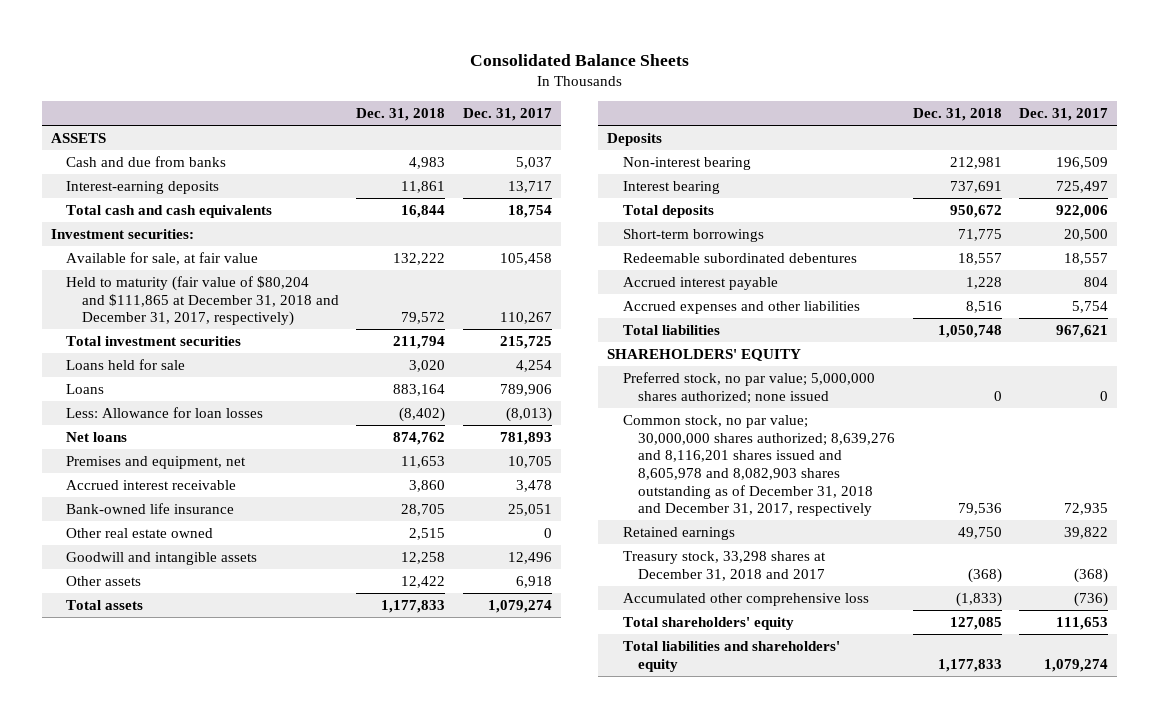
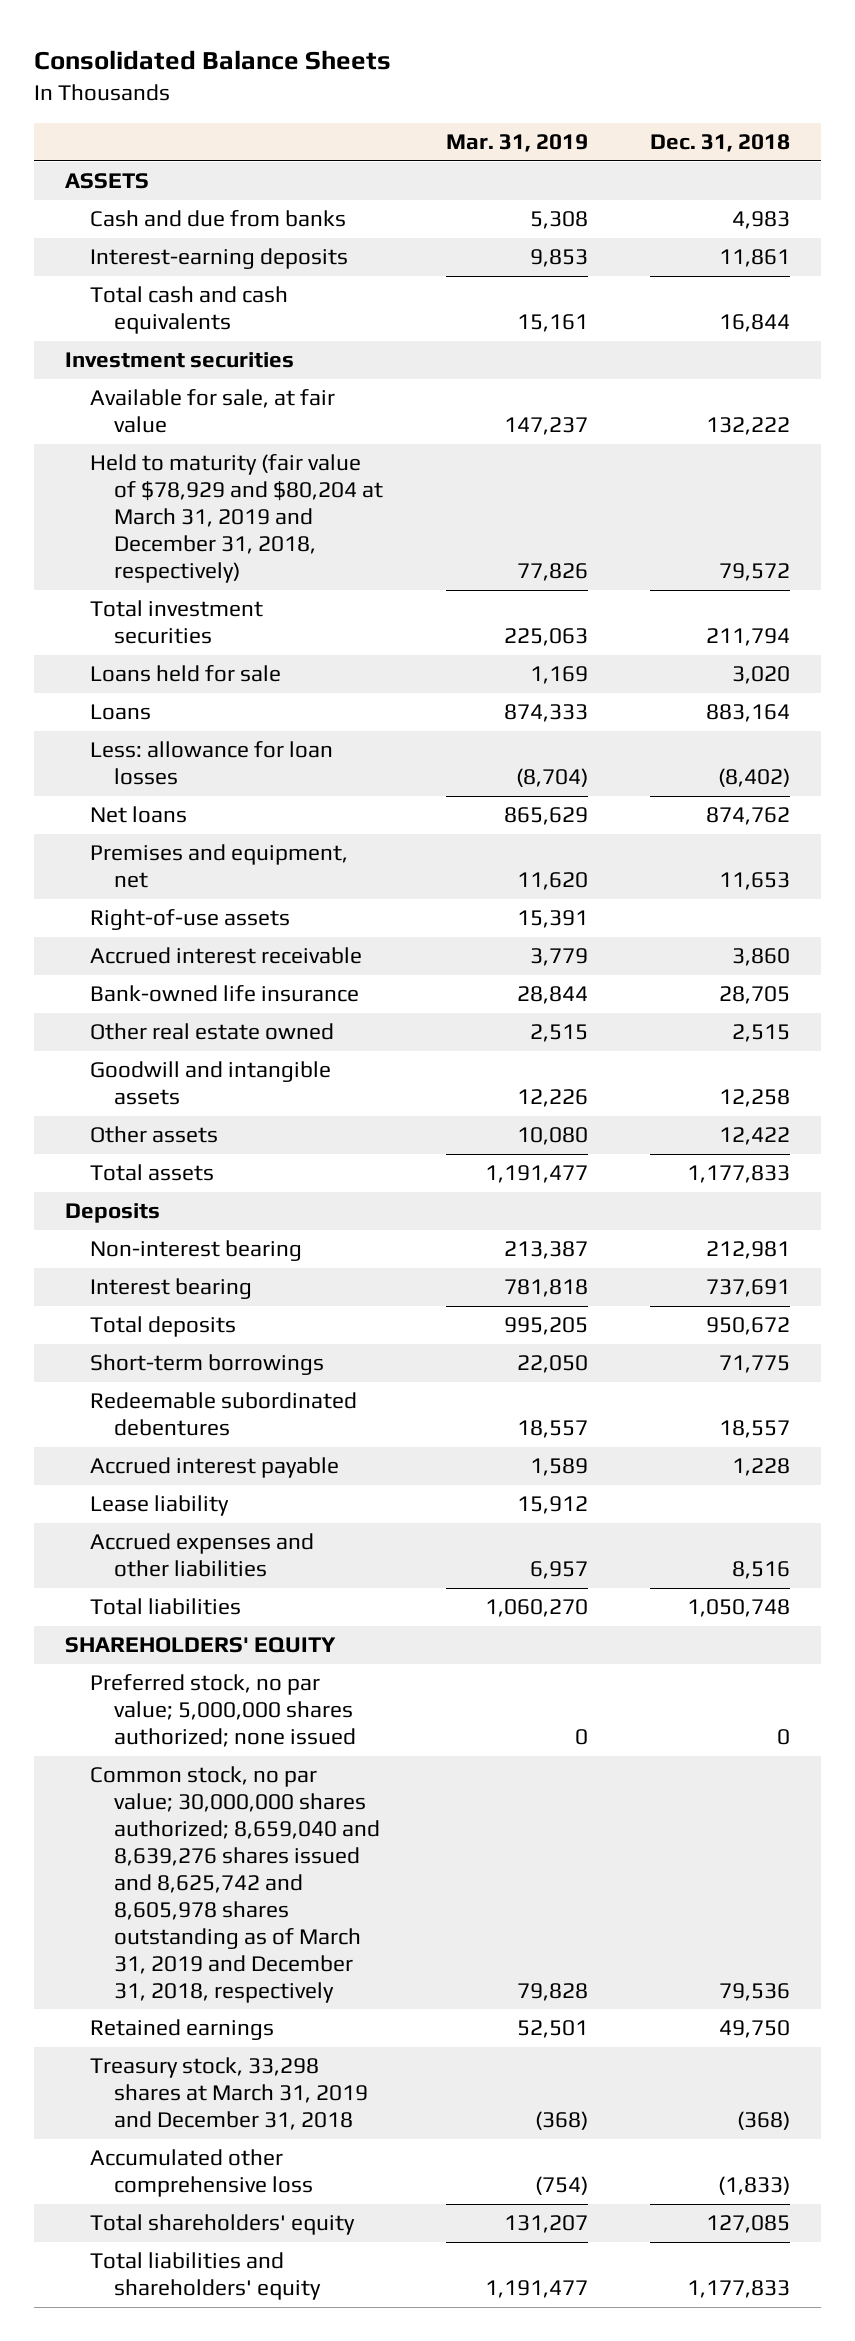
- | Dec. 31, 2018 | Dec. 31, 2017
+ | Mar. 31, 2019 | Dec. 31, 2018
- Investment securities:
+ Investment securities
- Held to maturity (fair value of $80,204 and $111,865 at December 31, 2018 and December 31, 2017, respectively) | 79,572 | 110,267
+ Held to maturity (fair value of $78,929 and $80,204 at March 31, 2019 and December 31, 2018, respectively) | 77,826 | 79,572
- Less: Allowance for loan losses | (8,402) | (8,013)
+ Less: allowance for loan losses | (8,704) | (8,402)
+ Right-of-use assets | 15,391 |
+ Lease liability | 15,912 |
- Common stock, no par value; 30,000,000 shares authorized; 8,639,276 and 8,116,201 shares issued and 8,605,978 and 8,082,903 shares outstanding as of December 31, 2018 and December 31, 2017, respectively | 79,536 | 72,935
+ Common stock, no par value; 30,000,000 shares authorized; 8,659,040 and 8,639,276 shares issued and 8,625,742 and 8,605,978 shares outstanding as of March 31, 2019 and December 31, 2018, respectively | 79,828 | 79,536
- Treasury stock, 33,298 shares at December 31, 2018 and 2017 | (368) | (368)
+ Treasury stock, 33,298 shares at March 31, 2019 and December 31, 2018 | (368) | (368)

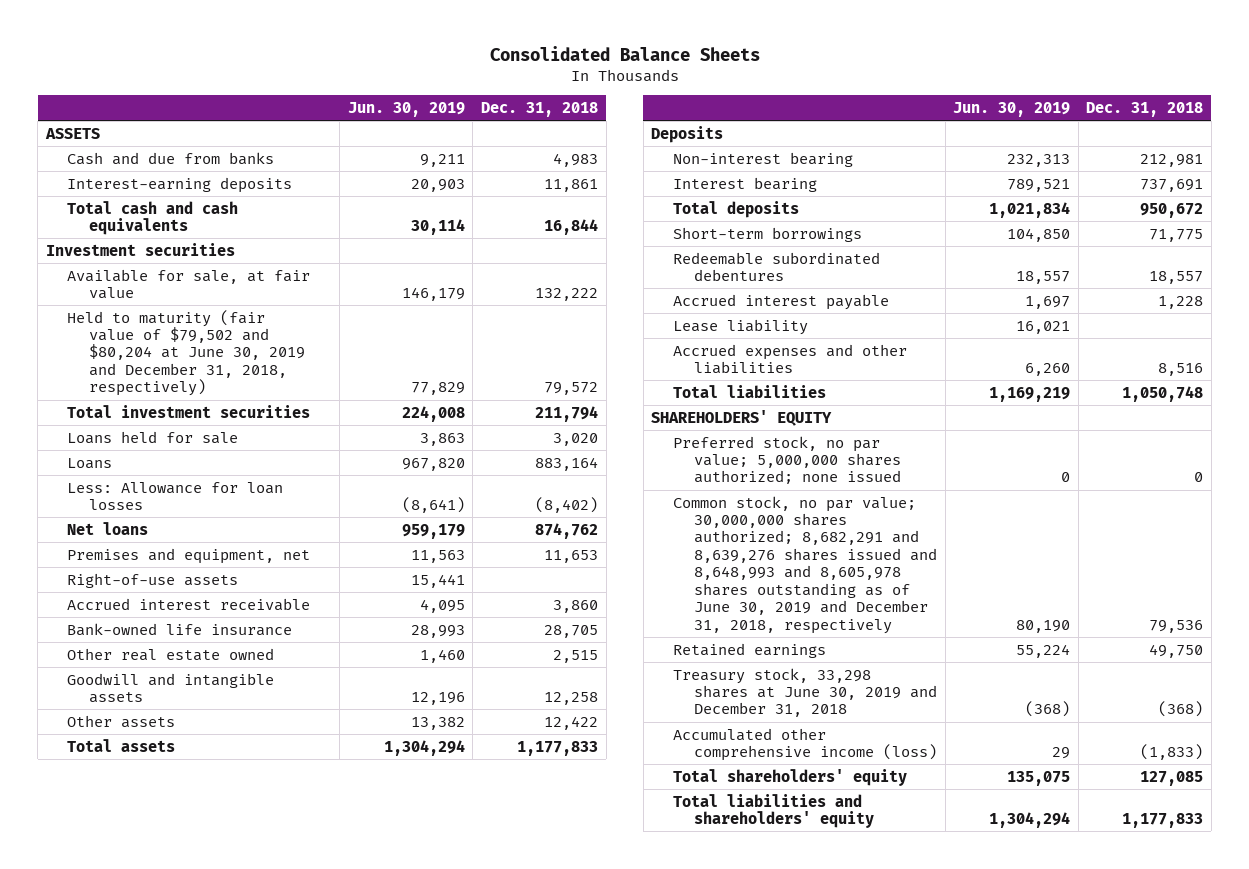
- | Mar. 31, 2019 | Dec. 31, 2018
+ | Jun. 30, 2019 | Dec. 31, 2018
- Held to maturity (fair value of $78,929 and $80,204 at March 31, 2019 and December 31, 2018, respectively) | 77,826 | 79,572
+ Held to maturity (fair value of $79,502 and $80,204 at June 30, 2019 and December 31, 2018, respectively) | 77,829 | 79,572
- Less: allowance for loan losses | (8,704) | (8,402)
+ Less: Allowance for loan losses | (8,641) | (8,402)
- Common stock, no par value; 30,000,000 shares authorized; 8,659,040 and 8,639,276 shares issued and 8,625,742 and 8,605,978 shares outstanding as of March 31, 2019 and December 31, 2018, respectively | 79,828 | 79,536
+ Common stock, no par value; 30,000,000 shares authorized; 8,682,291 and 8,639,276 shares issued and 8,648,993 and 8,605,978 shares outstanding as of June 30, 2019 and December 31, 2018, respectively | 80,190 | 79,536
- Treasury stock, 33,298 shares at March 31, 2019 and December 31, 2018 | (368) | (368)
- Accumulated other comprehensive loss | (754) | (1,833)
+ Treasury stock, 33,298 shares at June 30, 2019 and December 31, 2018 | (368) | (368)
+ Accumulated other comprehensive income (loss) | 29 | (1,833)

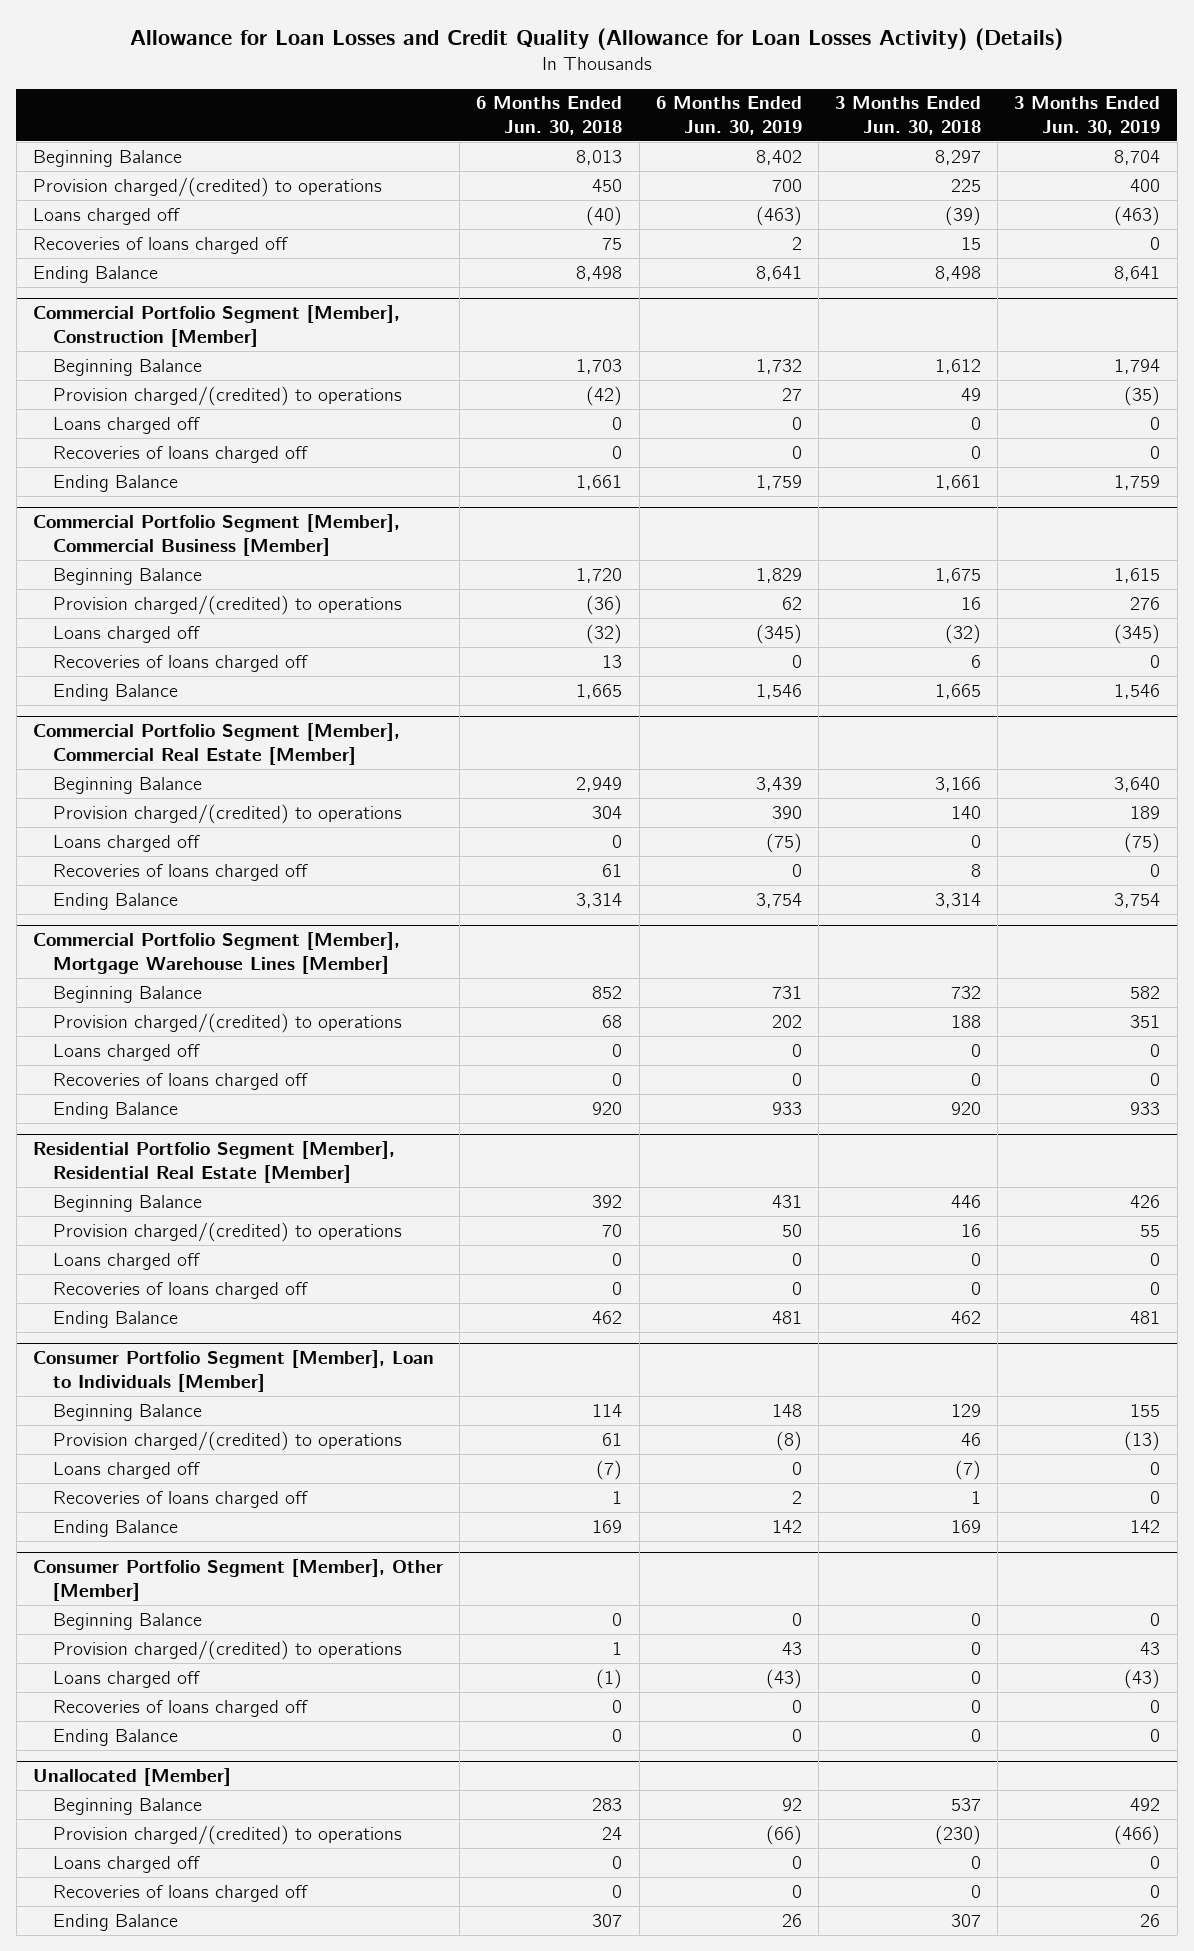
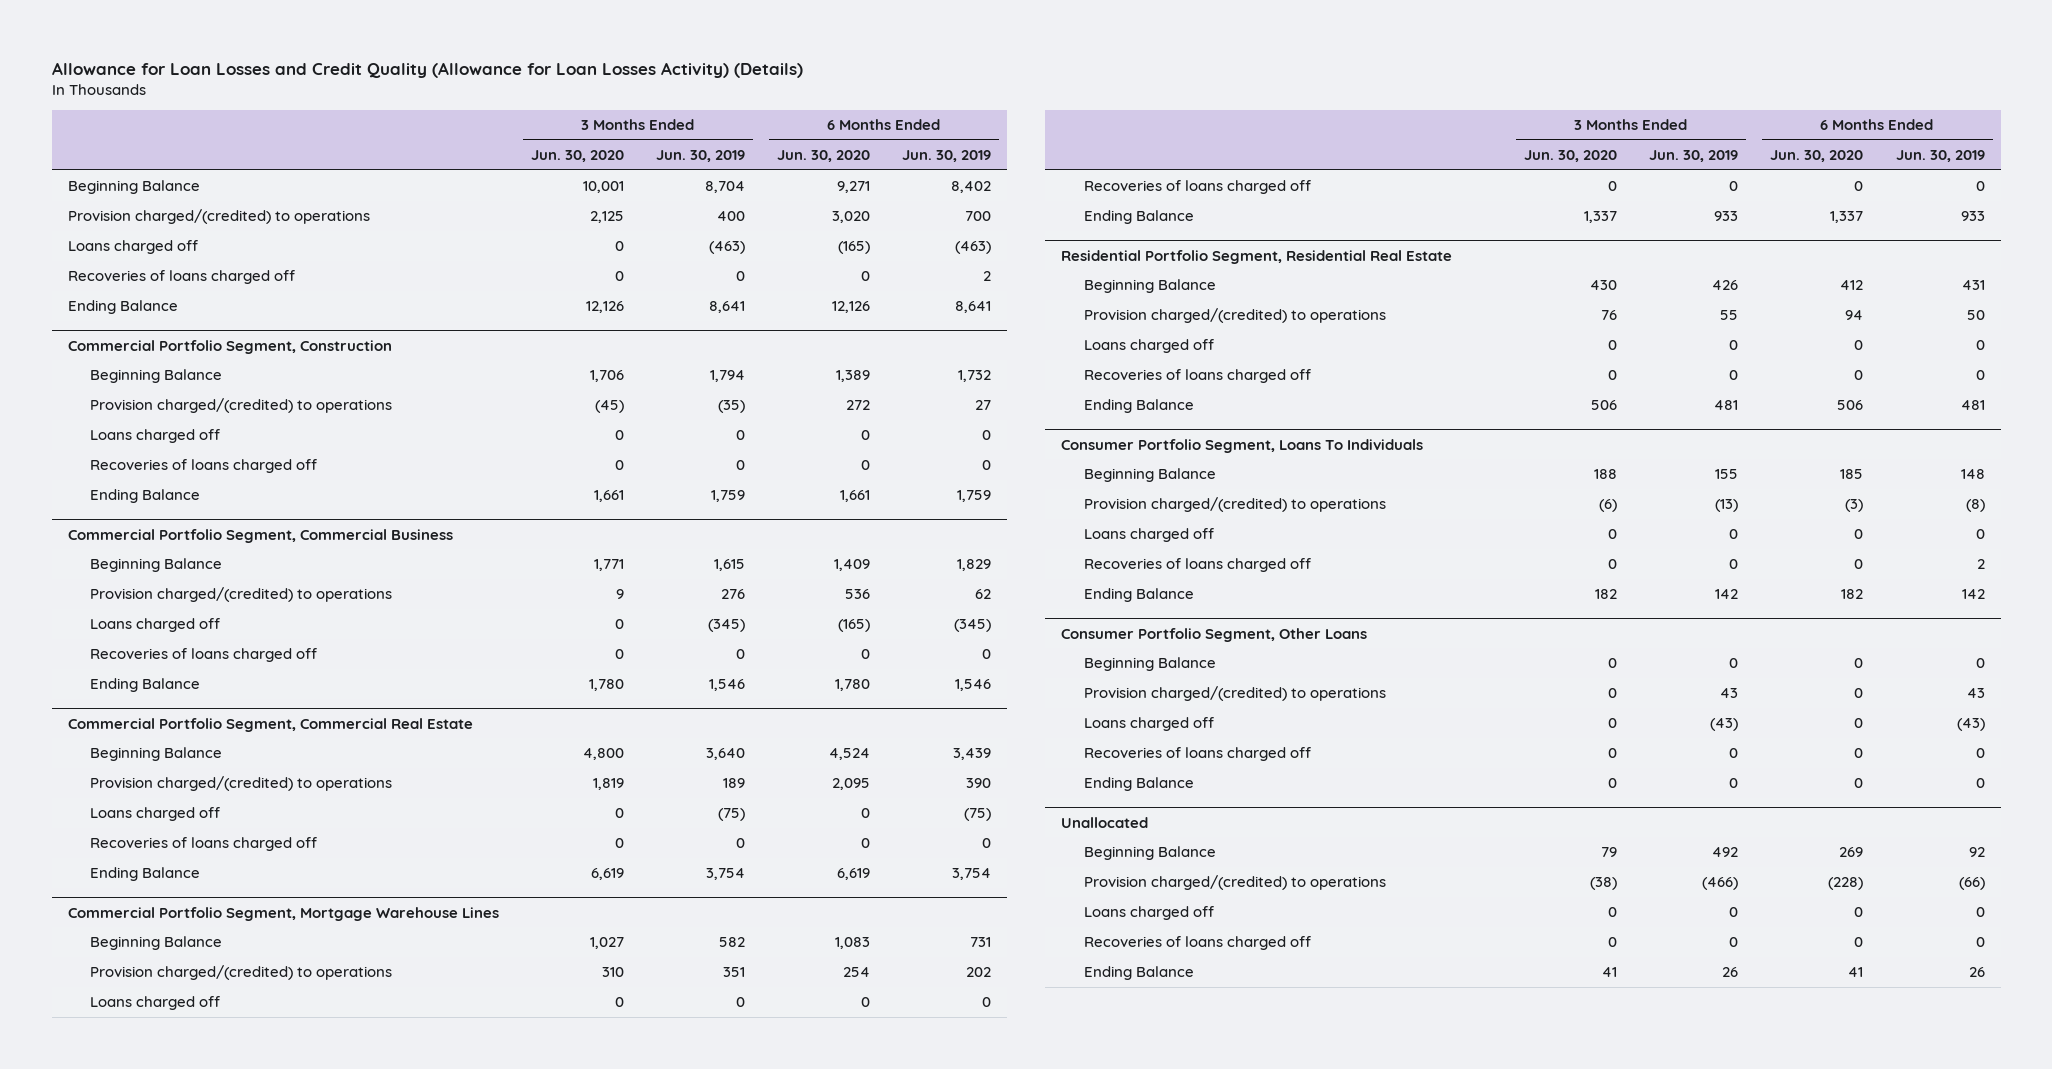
- | 6 Months Ended Jun. 30, 2018 | 6 Months Ended Jun. 30, 2019 | 3 Months Ended Jun. 30, 2018 | 3 Months Ended Jun. 30, 2019
+ | 3 Months Ended Jun. 30, 2020 | 3 Months Ended Jun. 30, 2019 | 6 Months Ended Jun. 30, 2020 | 6 Months Ended Jun. 30, 2019
- Commercial Portfolio Segment [Member], Construction [Member]
+ Commercial Portfolio Segment, Construction
- Commercial Portfolio Segment [Member], Commercial Business [Member]
+ Commercial Portfolio Segment, Commercial Business
- Commercial Portfolio Segment [Member], Commercial Real Estate [Member]
+ Commercial Portfolio Segment, Commercial Real Estate
- Commercial Portfolio Segment [Member], Mortgage Warehouse Lines [Member]
+ Commercial Portfolio Segment, Mortgage Warehouse Lines
- Residential Portfolio Segment [Member], Residential Real Estate [Member]
+ Residential Portfolio Segment, Residential Real Estate
- Consumer Portfolio Segment [Member], Loan to Individuals [Member]
+ Consumer Portfolio Segment, Loans To Individuals
- Consumer Portfolio Segment [Member], Other [Member]
+ Consumer Portfolio Segment, Other Loans
- Unallocated [Member]
+ Unallocated

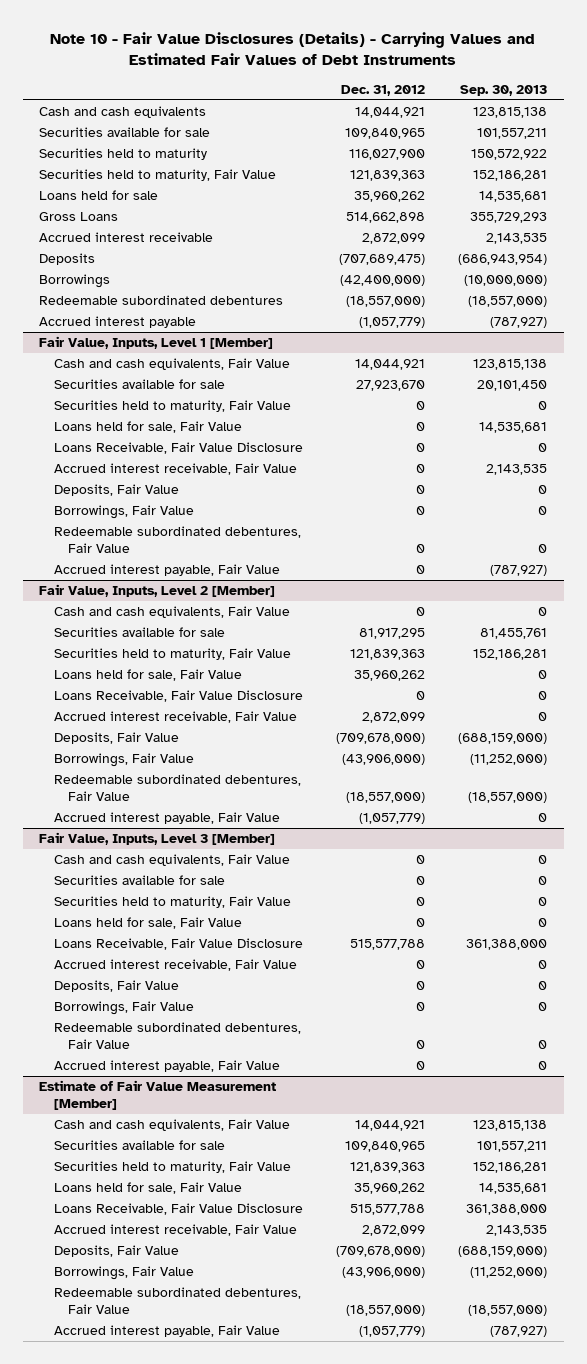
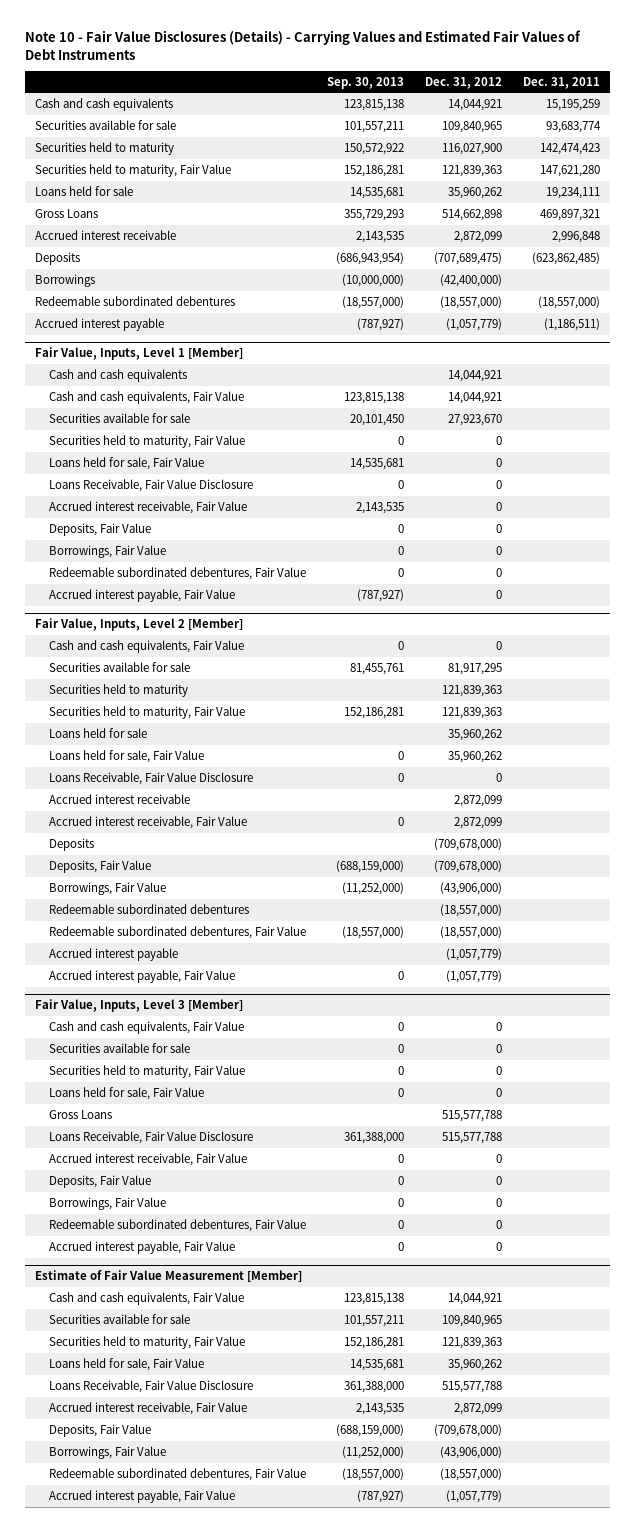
- | Dec. 31, 2012 | Sep. 30, 2013
+ | Sep. 30, 2013 | Dec. 31, 2012 | Dec. 31, 2011
@ Fair Value, Inputs, Level 1 [Member]
+ Cash and cash equivalents | | 14,044,921 |
@ Fair Value, Inputs, Level 2 [Member]
+ Securities held to maturity | | 121,839,363 |
+ Loans held for sale | | 35,960,262 |
+ Accrued interest receivable | | 2,872,099 |
+ Deposits | | (709,678,000) |
+ Redeemable subordinated debentures | | (18,557,000) |
+ Accrued interest payable | | (1,057,779) |
@ Fair Value, Inputs, Level 3 [Member]
+ Gross Loans | | 515,577,788 |

